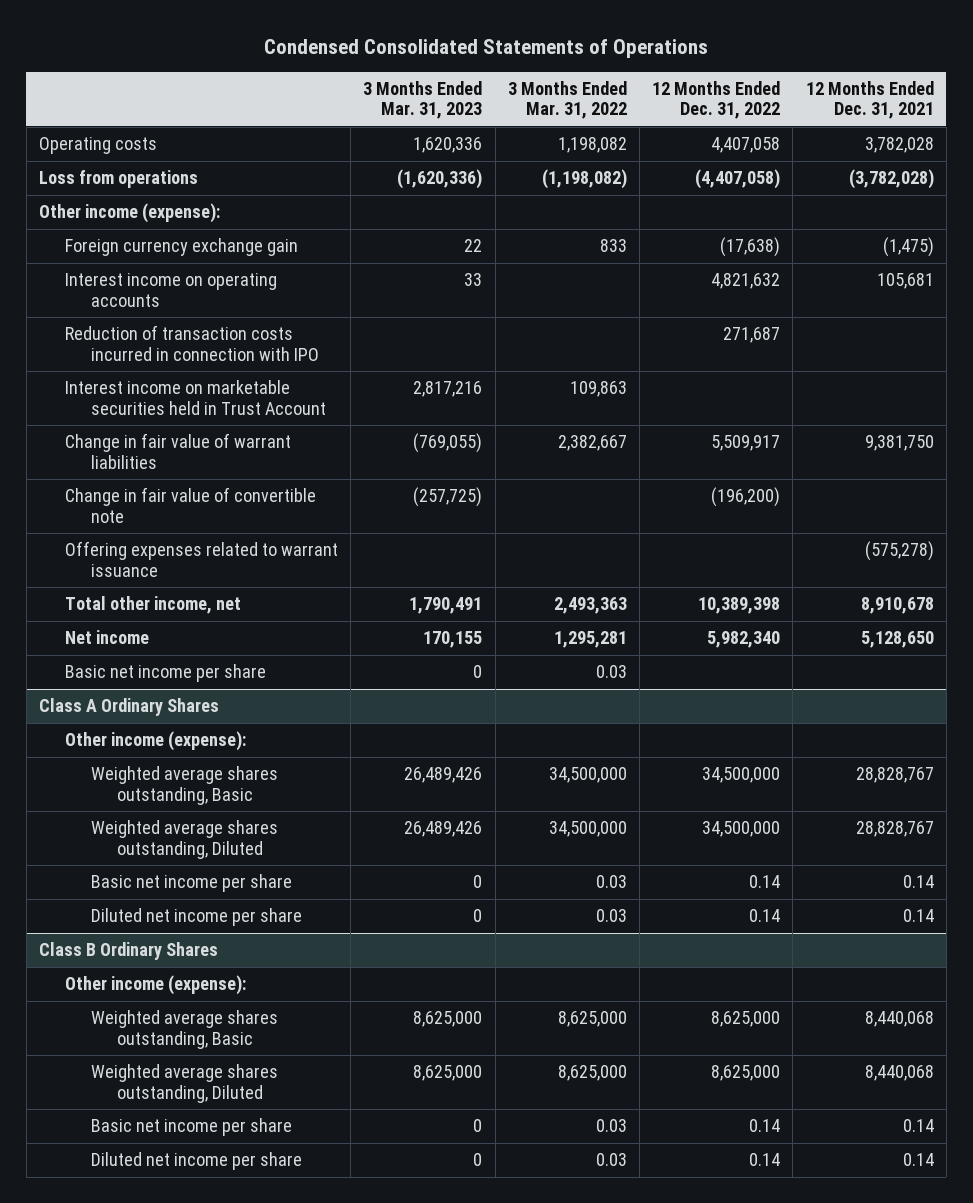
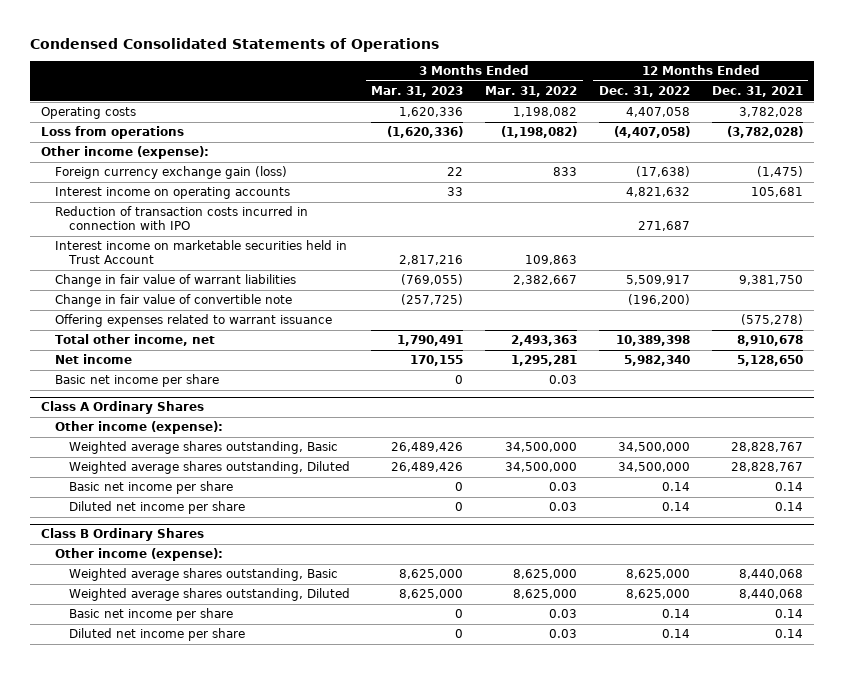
- Foreign currency exchange gain | 22 | 833 | (17,638) | (1,475)
+ Foreign currency exchange gain (loss) | 22 | 833 | (17,638) | (1,475)

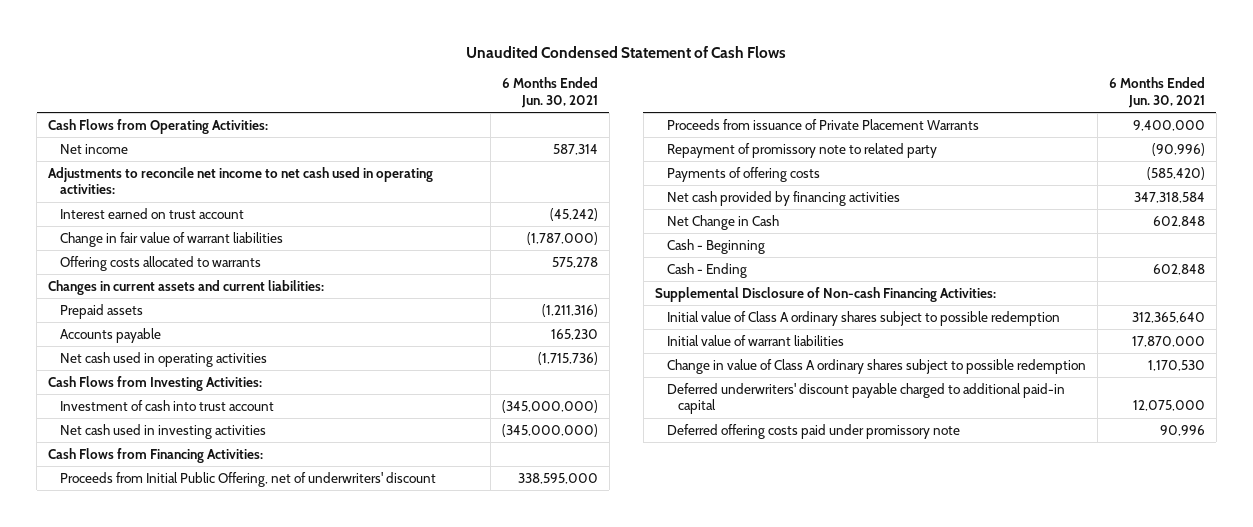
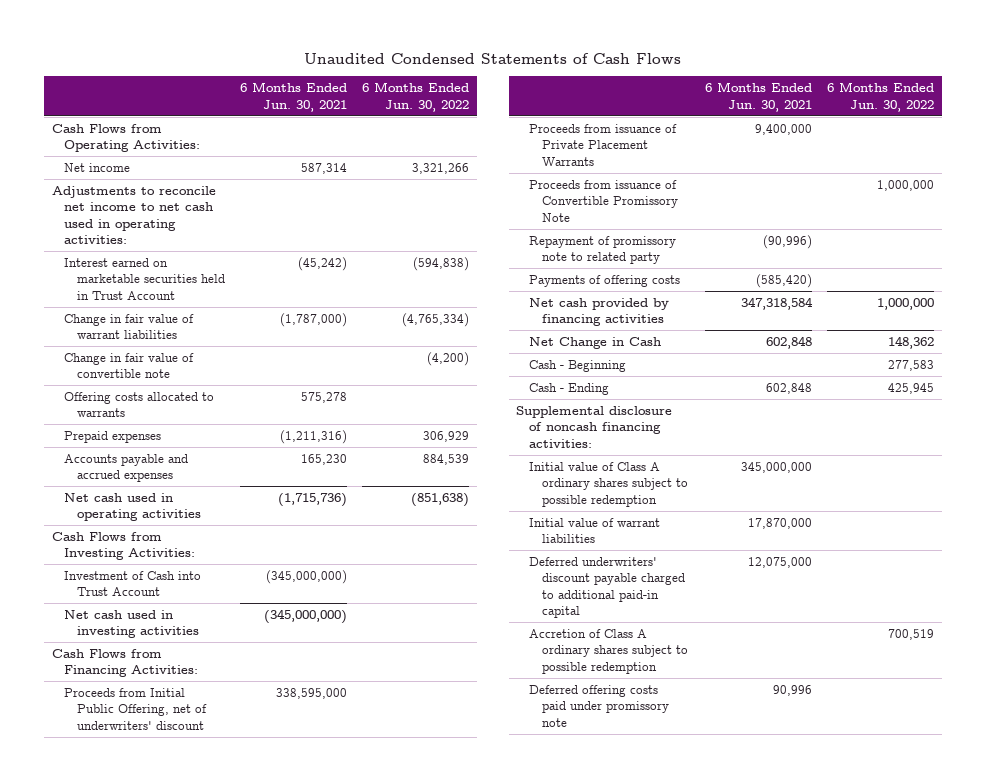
- Unaudited Condensed Statement of Cash Flows
+ Unaudited Condensed Statements of Cash Flows
- | 6 Months Ended Jun. 30, 2021
+ | 6 Months Ended Jun. 30, 2021 | 6 Months Ended Jun. 30, 2022
- Interest earned on trust account | (45,242)
+ Interest earned on marketable securities held in Trust Account | (45,242) | (594,838)
+ Change in fair value of convertible note | | (4,200)
- Changes in current assets and current liabilities:
- Prepaid assets | (1,211,316)
- Accounts payable | 165,230
+ Prepaid expenses | (1,211,316) | 306,929
+ Accounts payable and accrued expenses | 165,230 | 884,539
- Investment of cash into trust account | (345,000,000)
+ Investment of Cash into Trust Account | (345,000,000) |
+ Proceeds from issuance of Convertible Promissory Note | | 1,000,000
- Supplemental Disclosure of Non-cash Financing Activities:
- Initial value of Class A ordinary shares subject to possible redemption | 312,365,640
+ Supplemental disclosure of noncash financing activities:
+ Initial value of Class A ordinary shares subject to possible redemption | 345,000,000 |
- Change in value of Class A ordinary shares subject to possible redemption | 1,170,530
+ Accretion of Class A ordinary shares subject to possible redemption | | 700,519

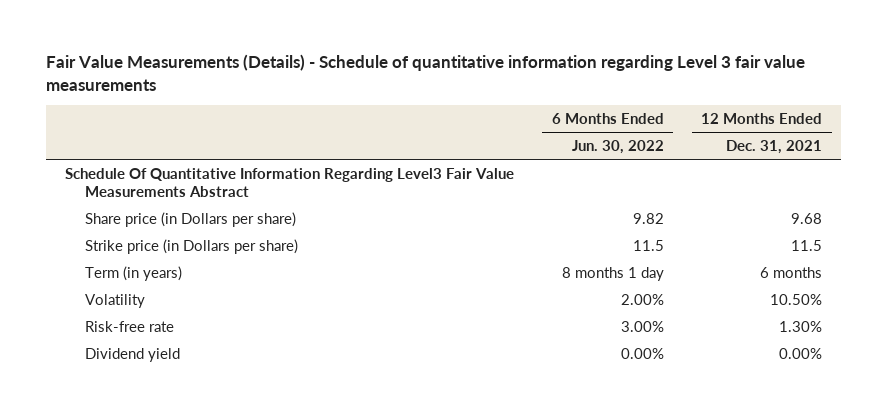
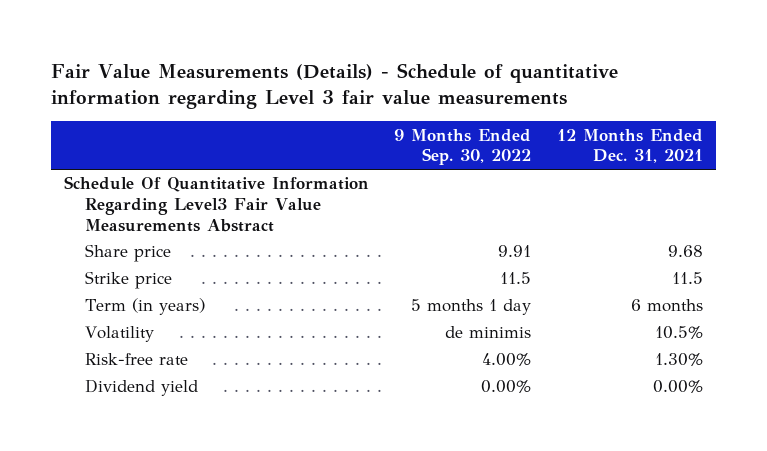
- | 6 Months Ended Jun. 30, 2022 | 12 Months Ended Dec. 31, 2021
+ | 9 Months Ended Sep. 30, 2022 | 12 Months Ended Dec. 31, 2021
- Share price (in Dollars per share) | 9.82 | 9.68
- Strike price (in Dollars per share) | 11.5 | 11.5
+ Share price | 9.91 | 9.68
+ Strike price | 11.5 | 11.5
- Volatility | 2.00% | 10.50%
+ Volatility | de minimis | 10.5%

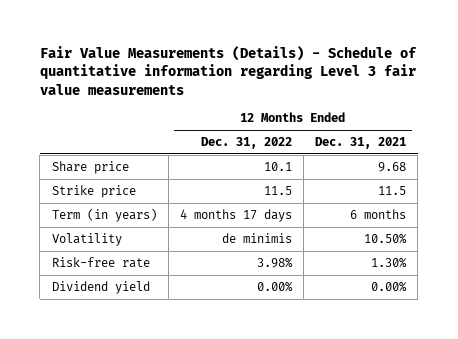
- | 9 Months Ended Sep. 30, 2022 | 12 Months Ended Dec. 31, 2021
+ | 12 Months Ended Dec. 31, 2022 | 12 Months Ended Dec. 31, 2021
- Schedule Of Quantitative Information Regarding Level3 Fair Value Measurements Abstract
- Volatility | de minimis | 10.5%
+ Volatility | de minimis | 10.50%

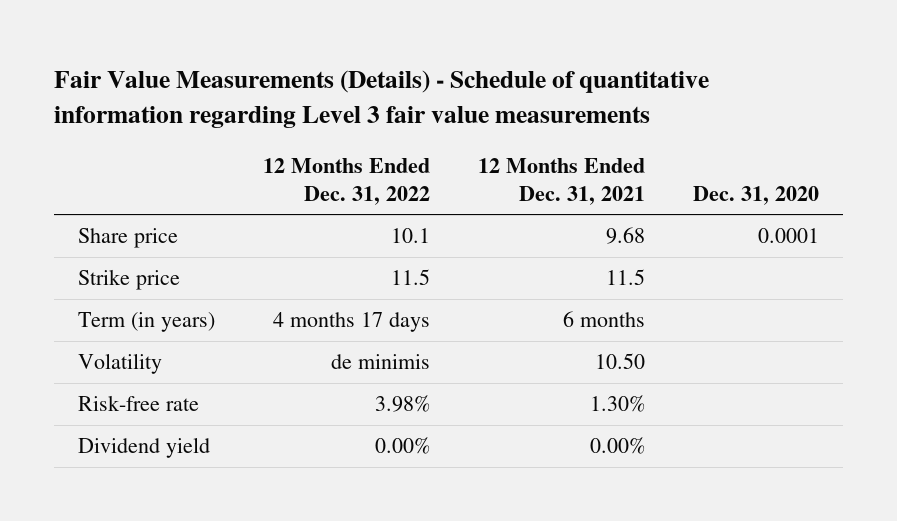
- | 12 Months Ended Dec. 31, 2022 | 12 Months Ended Dec. 31, 2021
+ | 12 Months Ended Dec. 31, 2022 | 12 Months Ended Dec. 31, 2021 | Dec. 31, 2020
- Volatility | de minimis | 10.50%
+ Volatility | de minimis | 10.50 |

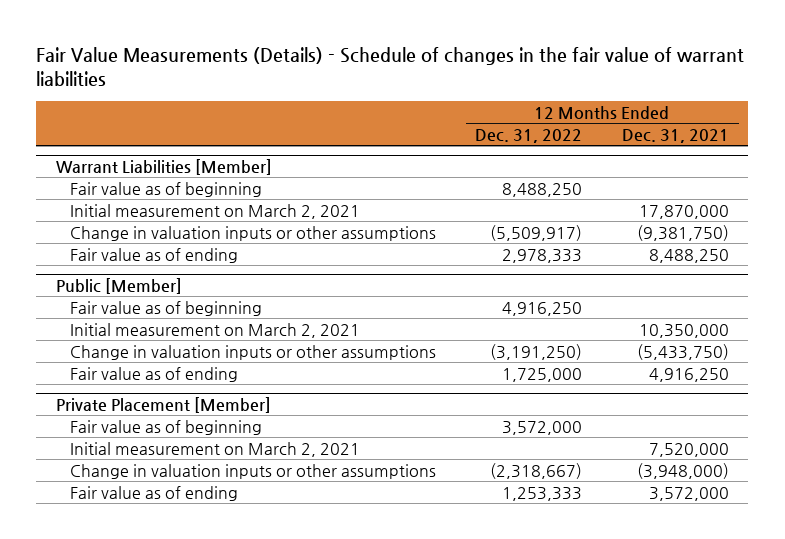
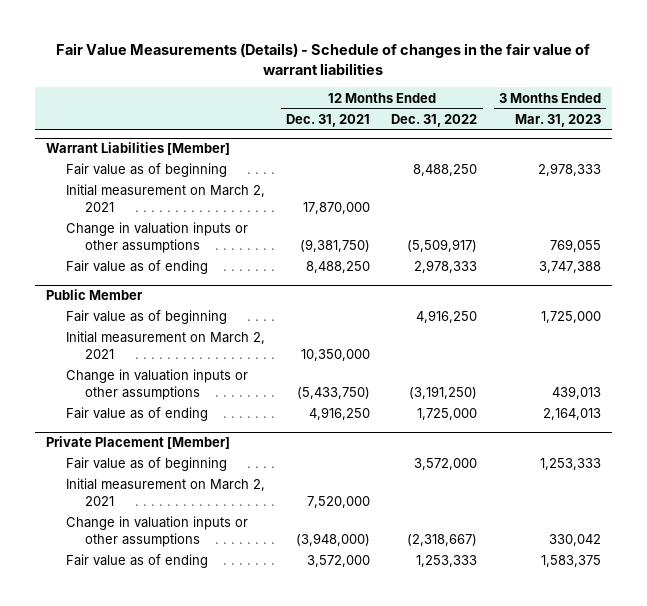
- | 12 Months Ended Dec. 31, 2022 | 12 Months Ended Dec. 31, 2021
+ | 12 Months Ended Dec. 31, 2021 | 12 Months Ended Dec. 31, 2022 | 3 Months Ended Mar. 31, 2023
- Public [Member]
+ Public Member

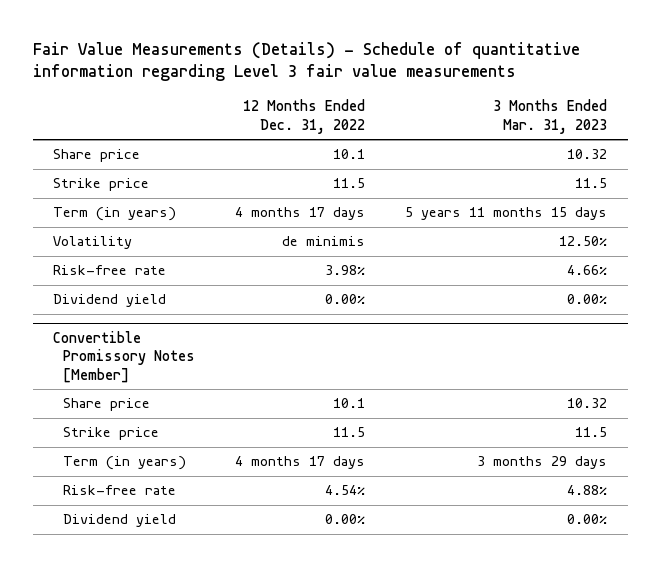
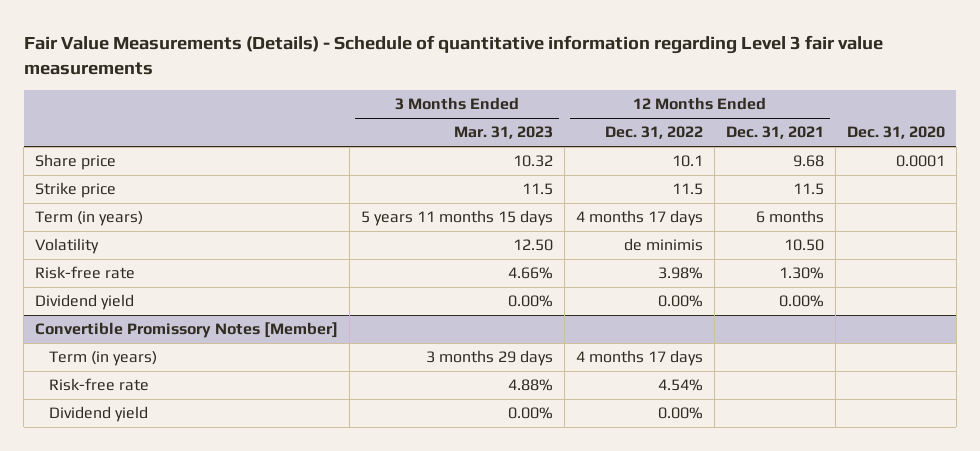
- | 12 Months Ended Dec. 31, 2022 | 3 Months Ended Mar. 31, 2023
+ | 3 Months Ended Mar. 31, 2023 | 12 Months Ended Dec. 31, 2022 | 12 Months Ended Dec. 31, 2021 | Dec. 31, 2020
- Volatility | de minimis | 12.50%
+ Volatility | 12.50 | de minimis | 10.50 |
@ Convertible Promissory Notes [Member]
- Share price | 10.1 | 10.32
- Strike price | 11.5 | 11.5

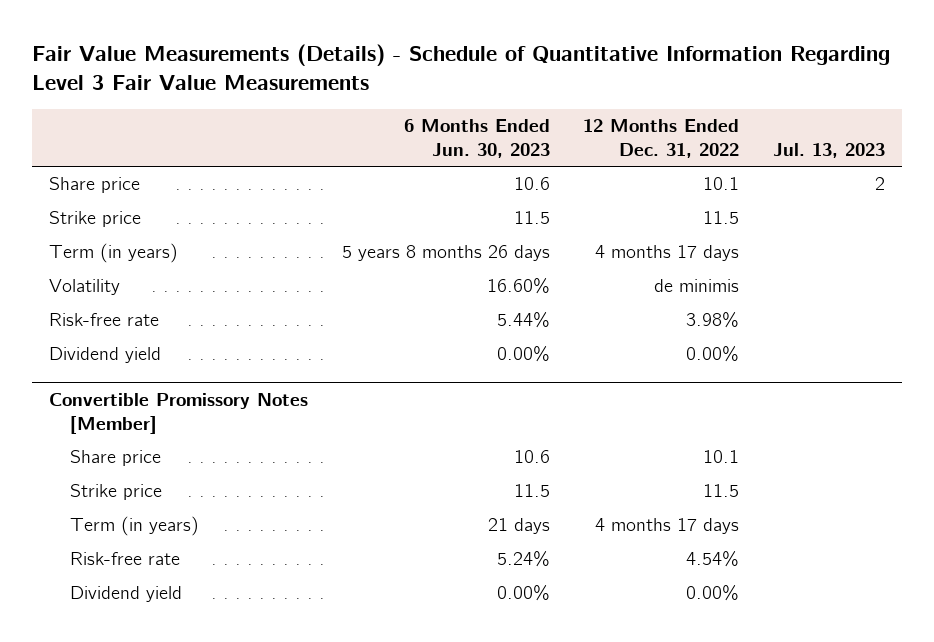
- Fair Value Measurements (Details) - Schedule of quantitative information regarding Level 3 fair value measurements
+ Fair Value Measurements (Details) - Schedule of Quantitative Information Regarding Level 3 Fair Value Measurements
- | 3 Months Ended Mar. 31, 2023 | 12 Months Ended Dec. 31, 2022 | 12 Months Ended Dec. 31, 2021 | Dec. 31, 2020
+ | 6 Months Ended Jun. 30, 2023 | 12 Months Ended Dec. 31, 2022 | Jul. 13, 2023
@ Convertible Promissory Notes [Member]
+ Share price | 10.6 | 10.1 |
+ Strike price | 11.5 | 11.5 |

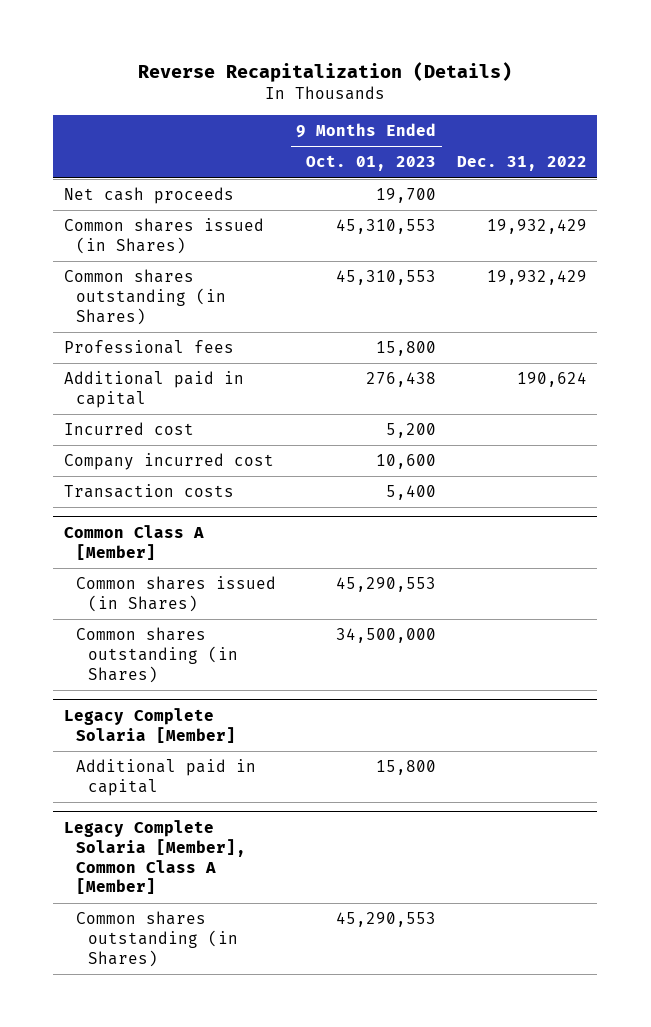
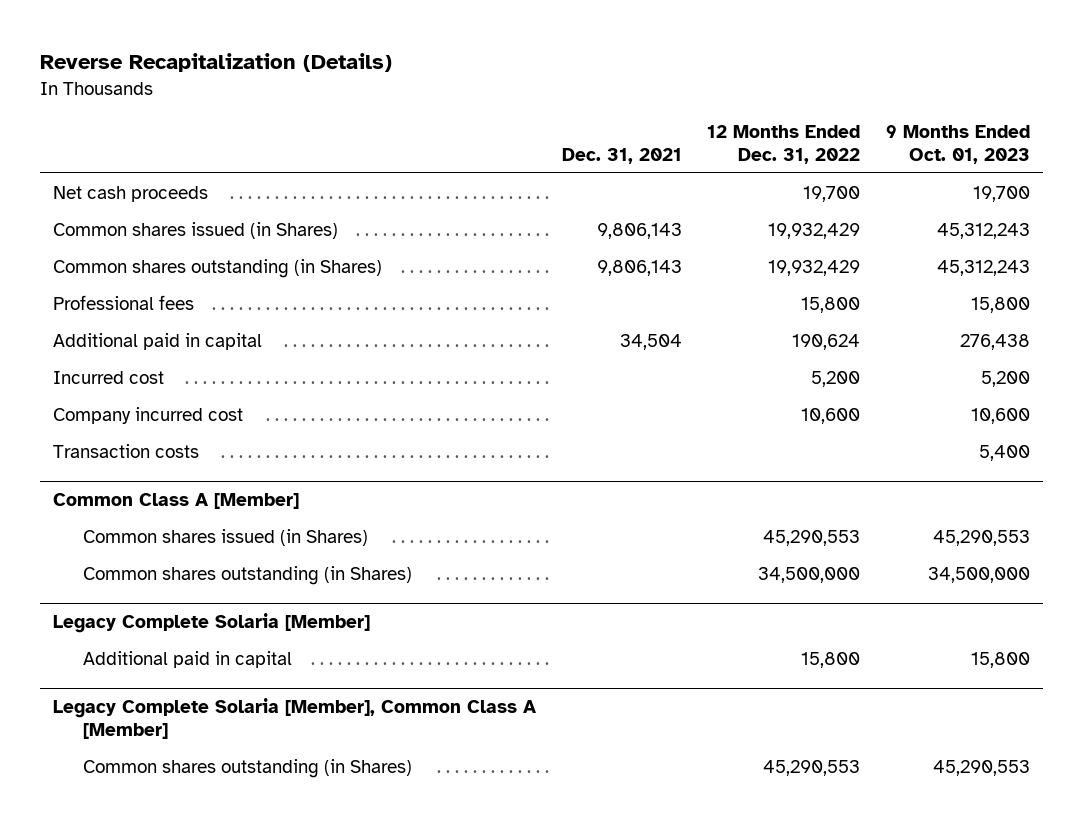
- | 9 Months Ended Oct. 01, 2023 | Dec. 31, 2022
+ | Dec. 31, 2021 | 12 Months Ended Dec. 31, 2022 | 9 Months Ended Oct. 01, 2023
- Common shares issued (in Shares) | 45,310,553 | 19,932,429
- Common shares outstanding (in Shares) | 45,310,553 | 19,932,429
+ Common shares issued (in Shares) | 9,806,143 | 19,932,429 | 45,312,243
+ Common shares outstanding (in Shares) | 9,806,143 | 19,932,429 | 45,312,243

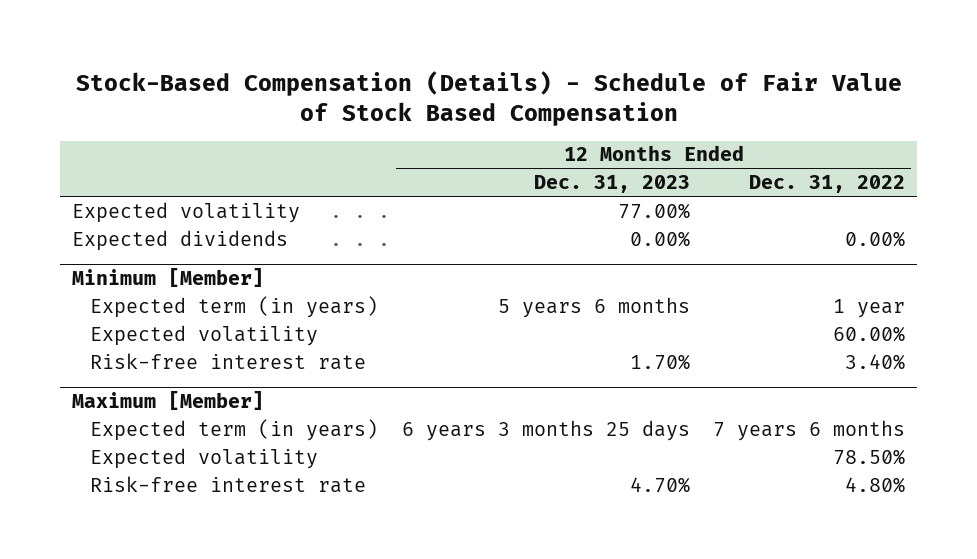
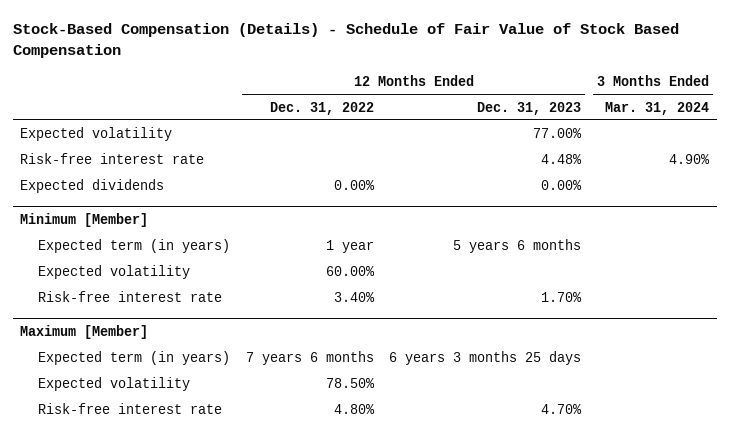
- | 12 Months Ended Dec. 31, 2023 | 12 Months Ended Dec. 31, 2022
+ | 12 Months Ended Dec. 31, 2022 | 12 Months Ended Dec. 31, 2023 | 3 Months Ended Mar. 31, 2024
+ Risk-free interest rate | | 4.48% | 4.90%

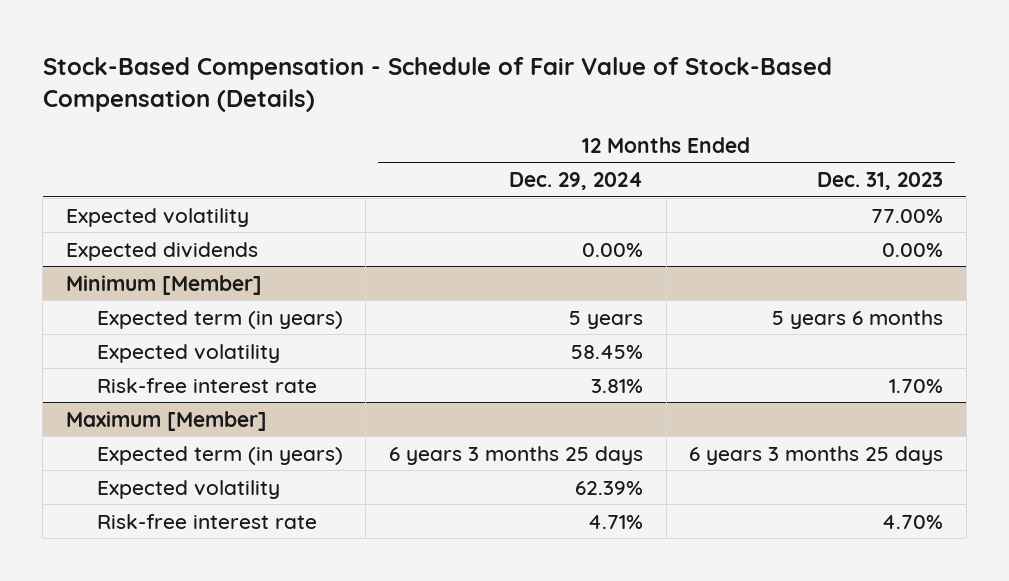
- Stock-Based Compensation (Details) - Schedule of Fair Value of Stock Based Compensation
+ Stock-Based Compensation - Schedule of Fair Value of Stock-Based Compensation (Details)
- | 12 Months Ended Dec. 31, 2022 | 12 Months Ended Dec. 31, 2023 | 3 Months Ended Mar. 31, 2024
+ | 12 Months Ended Dec. 29, 2024 | 12 Months Ended Dec. 31, 2023
- Risk-free interest rate | | 4.48% | 4.90%

